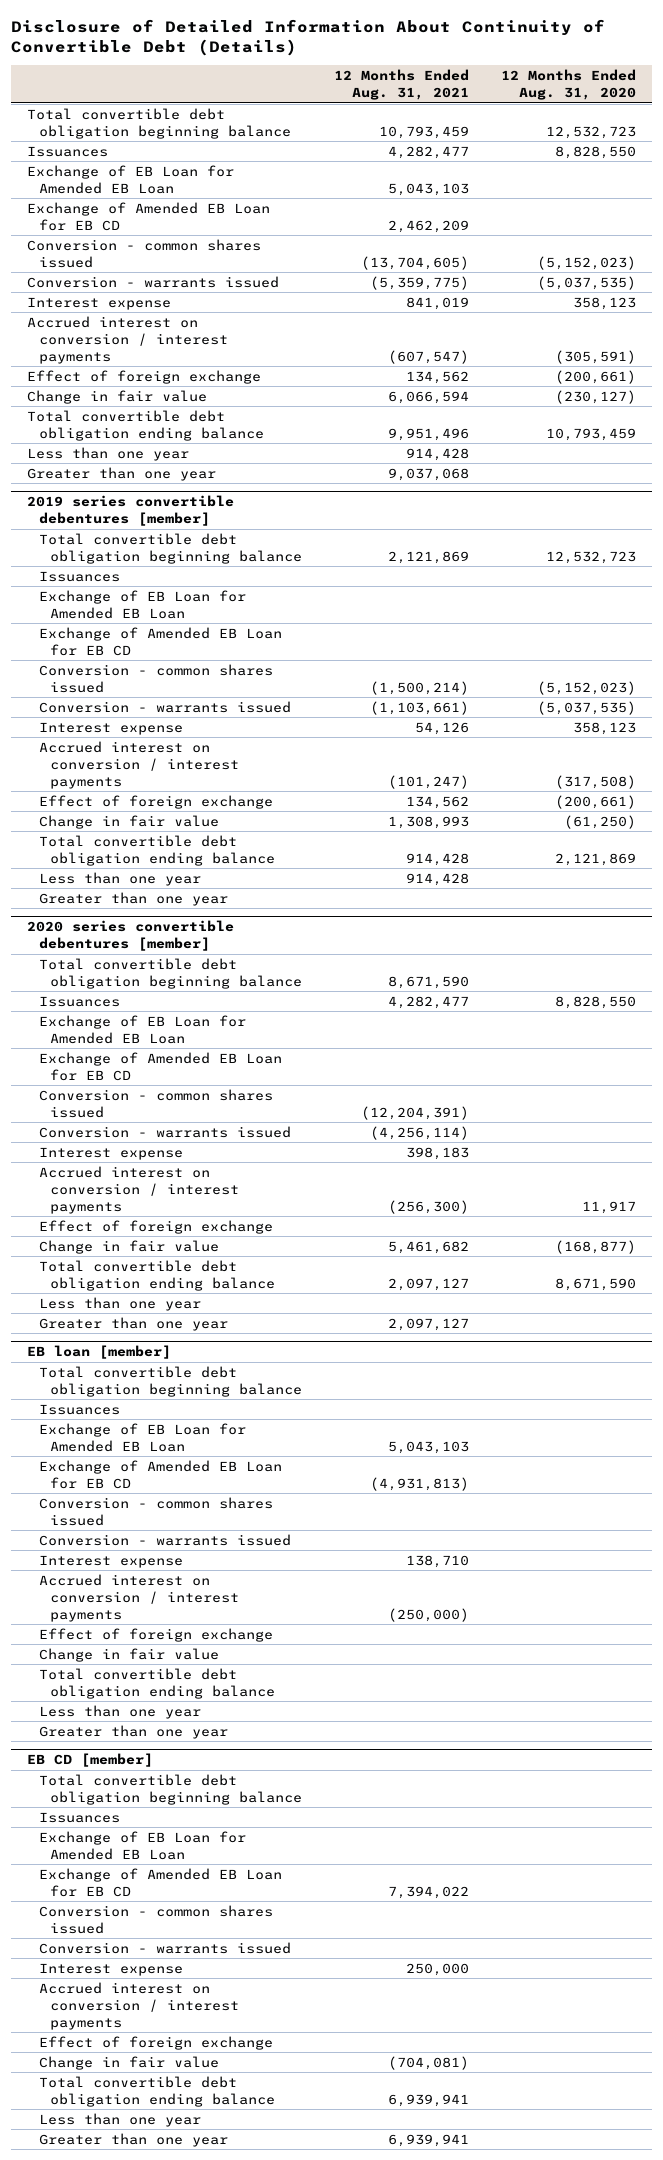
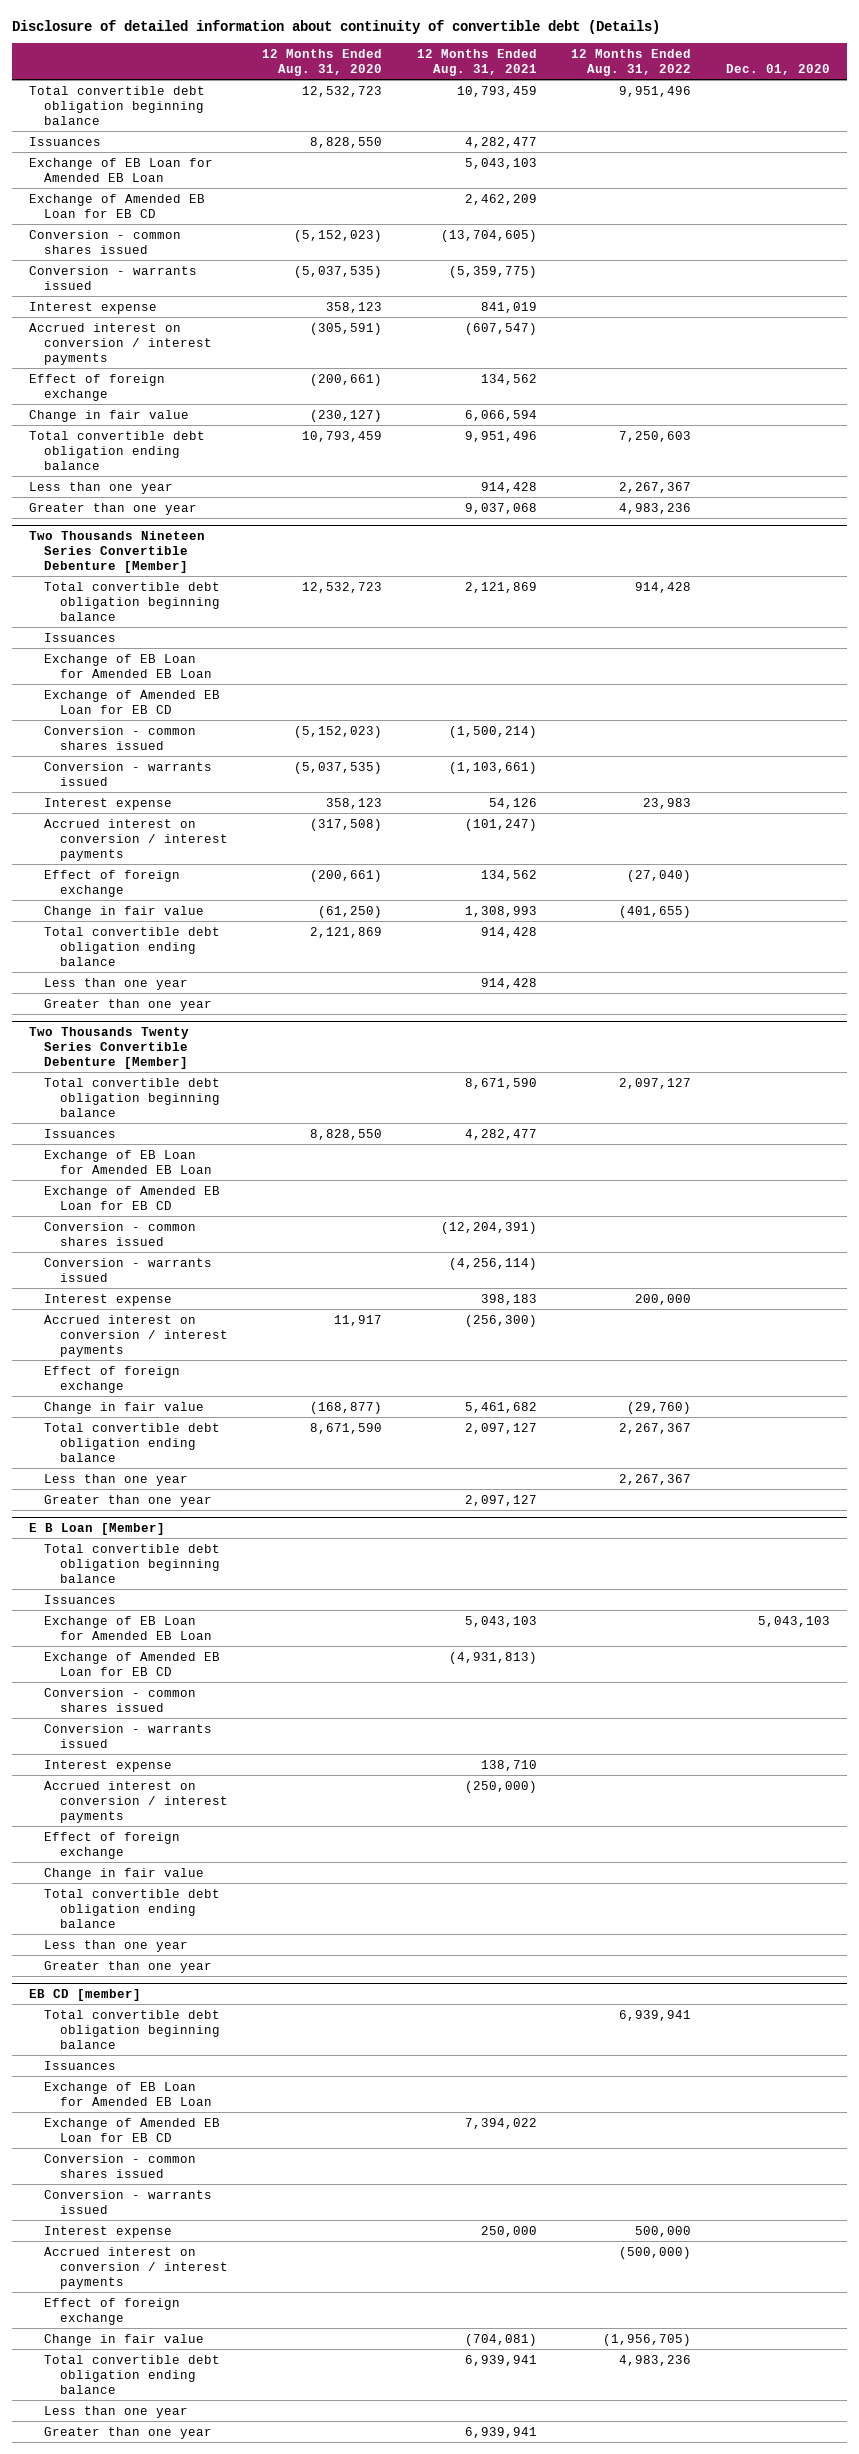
- Disclosure of Detailed Information About Continuity of Convertible Debt (Details)
+ Disclosure of detailed information about continuity of convertible debt (Details)
- | 12 Months Ended Aug. 31, 2021 | 12 Months Ended Aug. 31, 2020
+ | 12 Months Ended Aug. 31, 2020 | 12 Months Ended Aug. 31, 2021 | 12 Months Ended Aug. 31, 2022 | Dec. 01, 2020
- 2019 series convertible debentures [member]
+ Two Thousands Nineteen Series Convertible Debenture [Member]
- 2020 series convertible debentures [member]
+ Two Thousands Twenty Series Convertible Debenture [Member]
- EB loan [member]
+ E B Loan [Member]

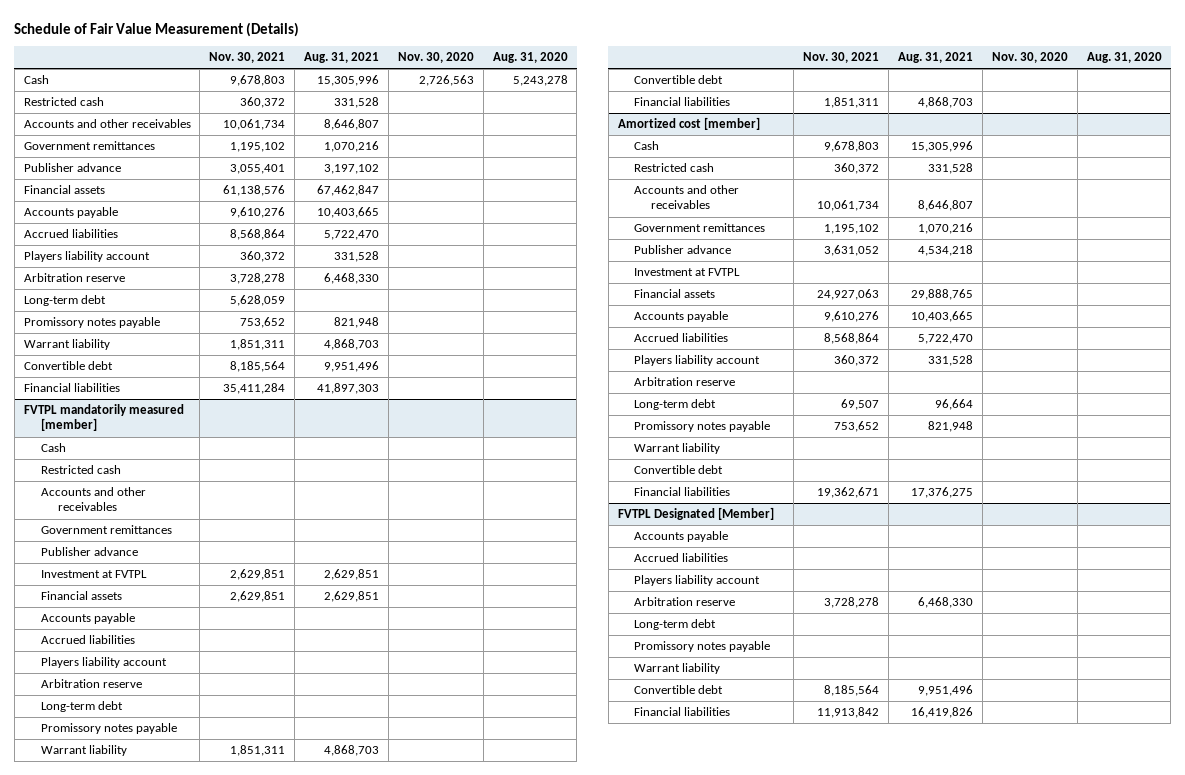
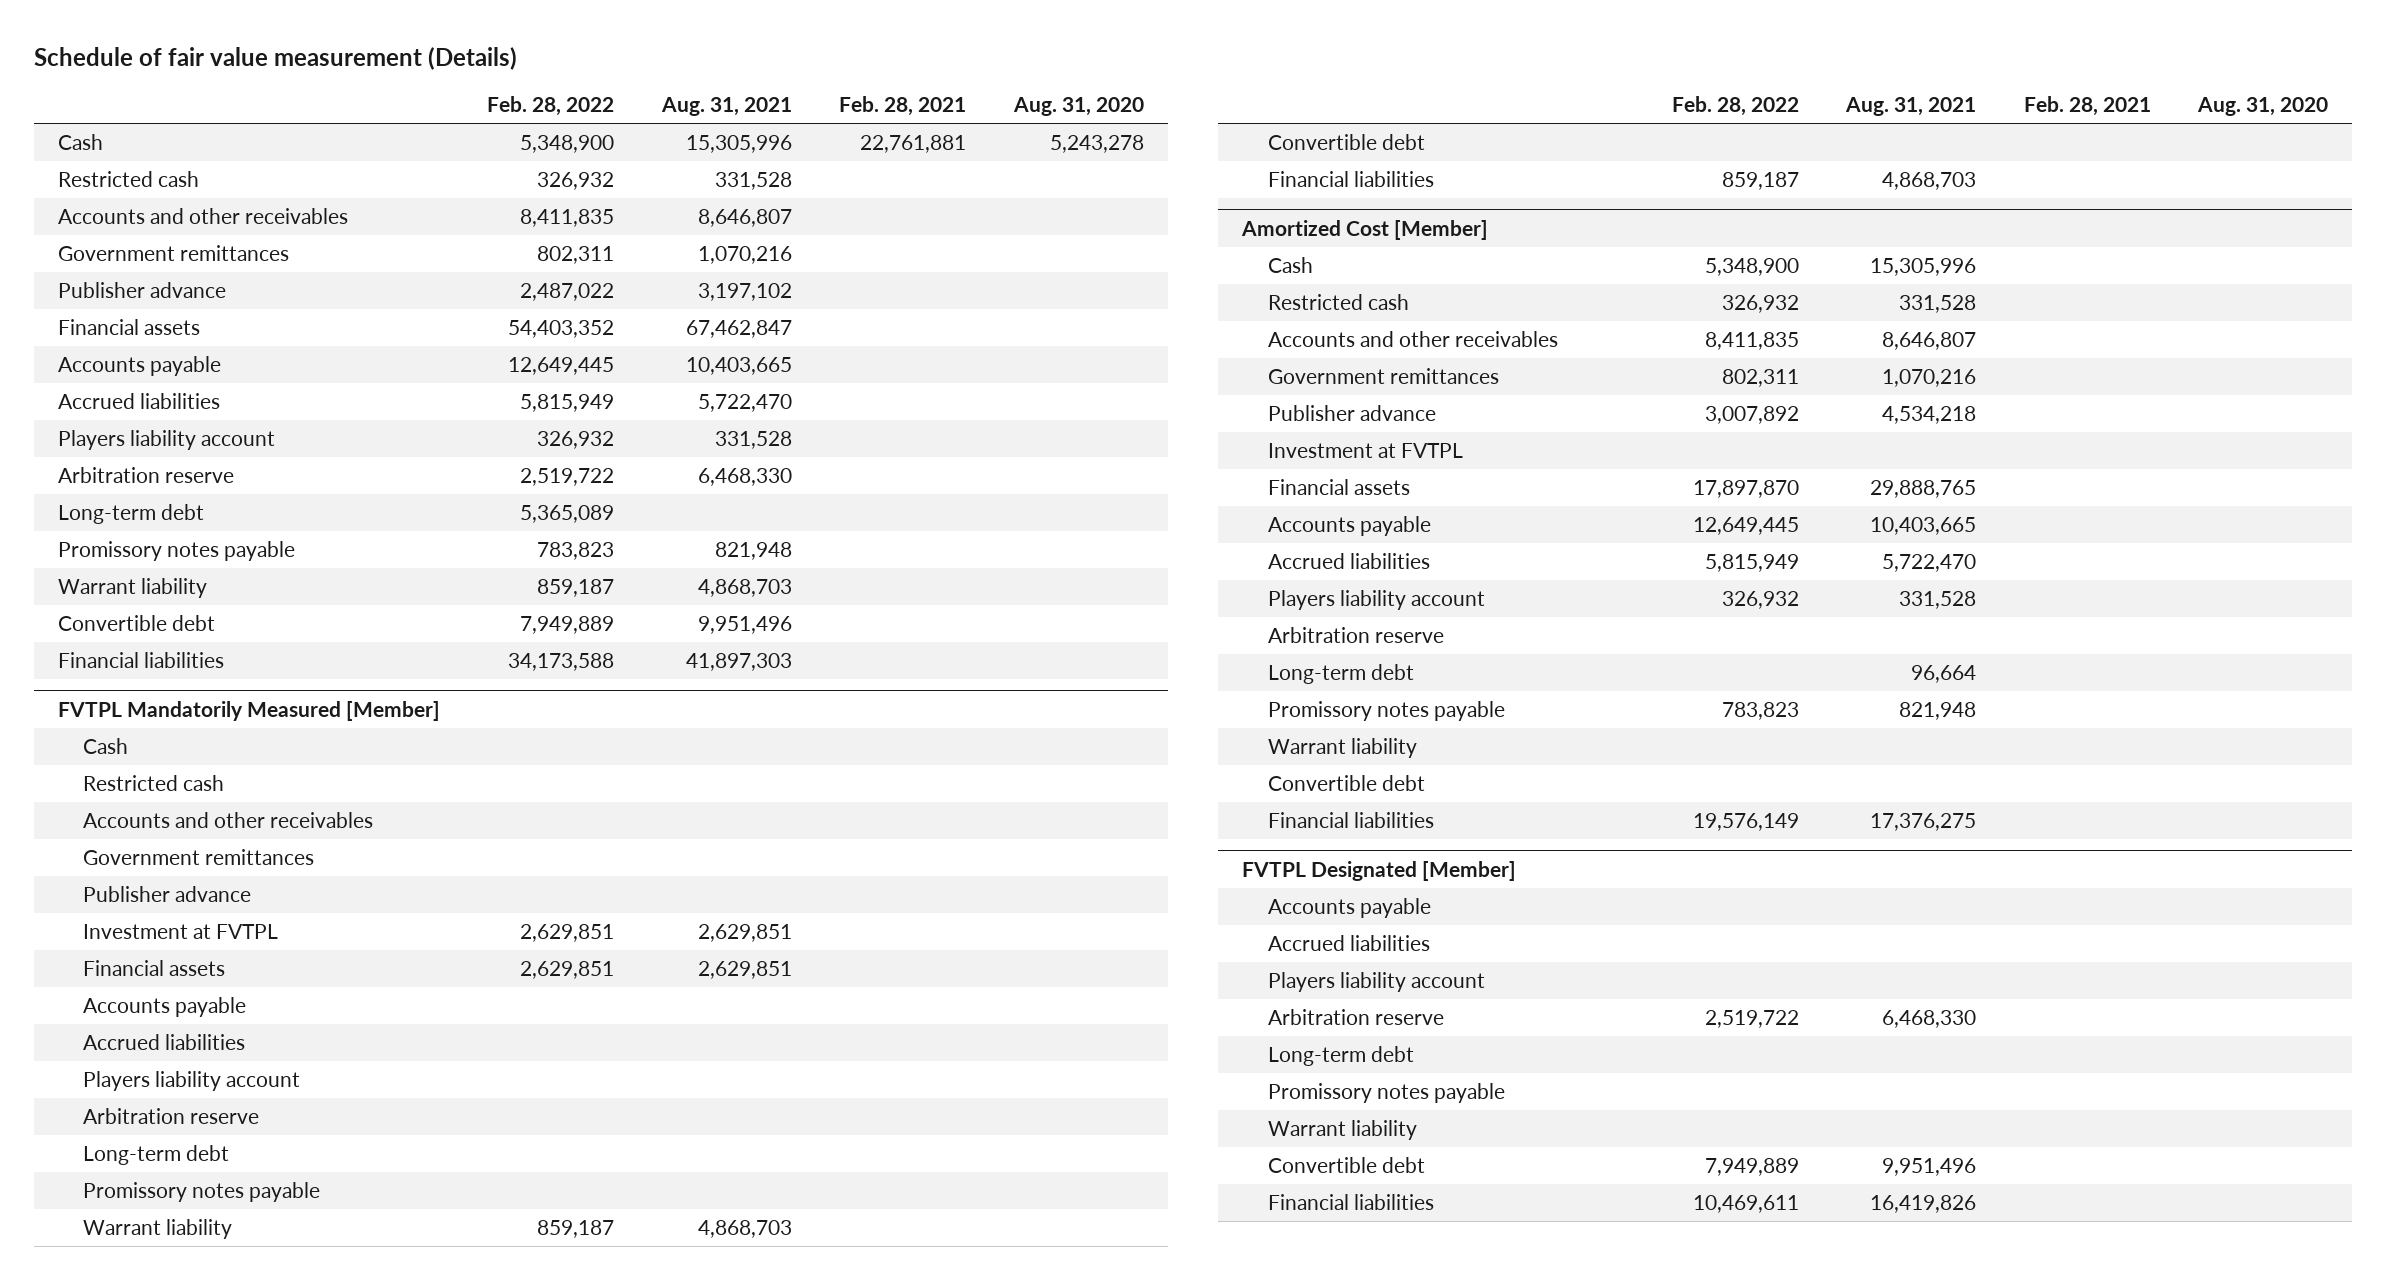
- Schedule of Fair Value Measurement (Details)
+ Schedule of fair value measurement (Details)
- | Nov. 30, 2021 | Aug. 31, 2021 | Nov. 30, 2020 | Aug. 31, 2020
+ | Feb. 28, 2022 | Aug. 31, 2021 | Feb. 28, 2021 | Aug. 31, 2020
- FVTPL mandatorily measured [member]
+ FVTPL Mandatorily Measured [Member]
- Amortized cost [member]
+ Amortized Cost [Member]

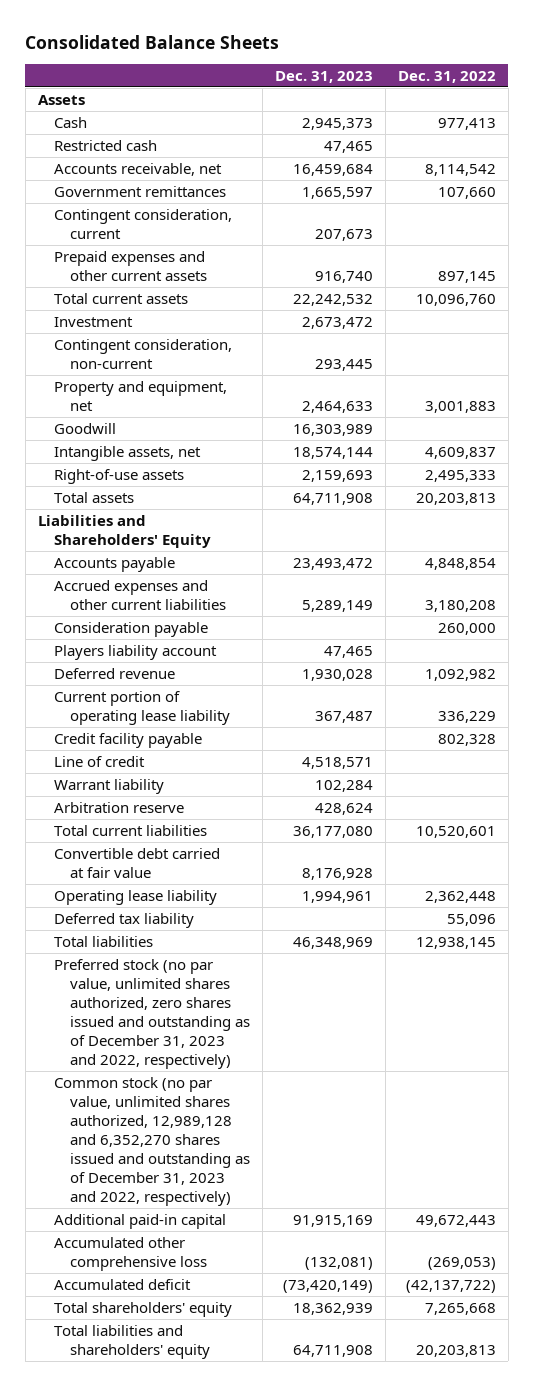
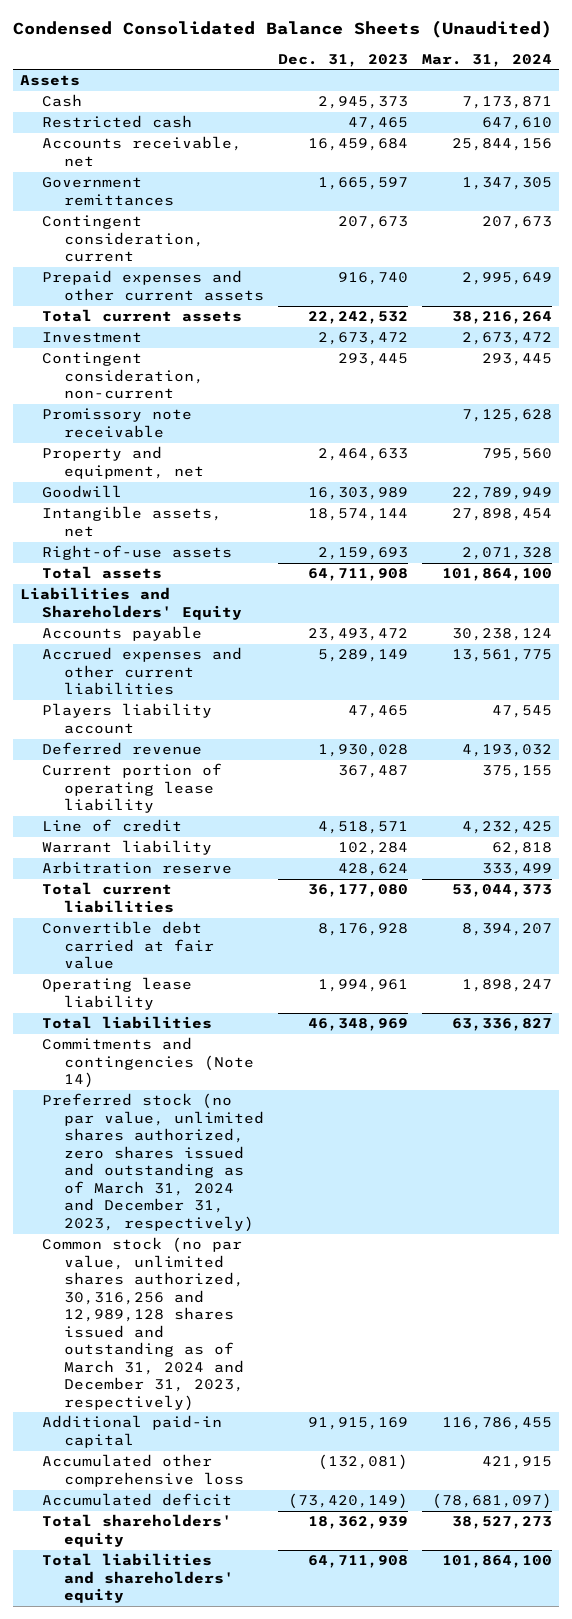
- Consolidated Balance Sheets
+ Condensed Consolidated Balance Sheets (Unaudited)
- | Dec. 31, 2023 | Dec. 31, 2022
+ | Dec. 31, 2023 | Mar. 31, 2024
+ Promissory note receivable | | 7,125,628
- Consideration payable | | 260,000
- Credit facility payable | | 802,328
- Deferred tax liability | | 55,096
- Preferred stock (no par value, unlimited shares authorized, zero shares issued and outstanding as of December 31, 2023 and 2022, respectively)
- Common stock (no par value, unlimited shares authorized, 12,989,128 and 6,352,270 shares issued and outstanding as of December 31, 2023 and 2022, respectively)
+ Commitments and contingencies (Note 14)
+ Preferred stock (no par value, unlimited shares authorized, zero shares issued and outstanding as of March 31, 2024 and December 31, 2023, respectively)
+ Common stock (no par value, unlimited shares authorized, 30,316,256 and 12,989,128 shares issued and outstanding as of March 31, 2024 and December 31, 2023, respectively)

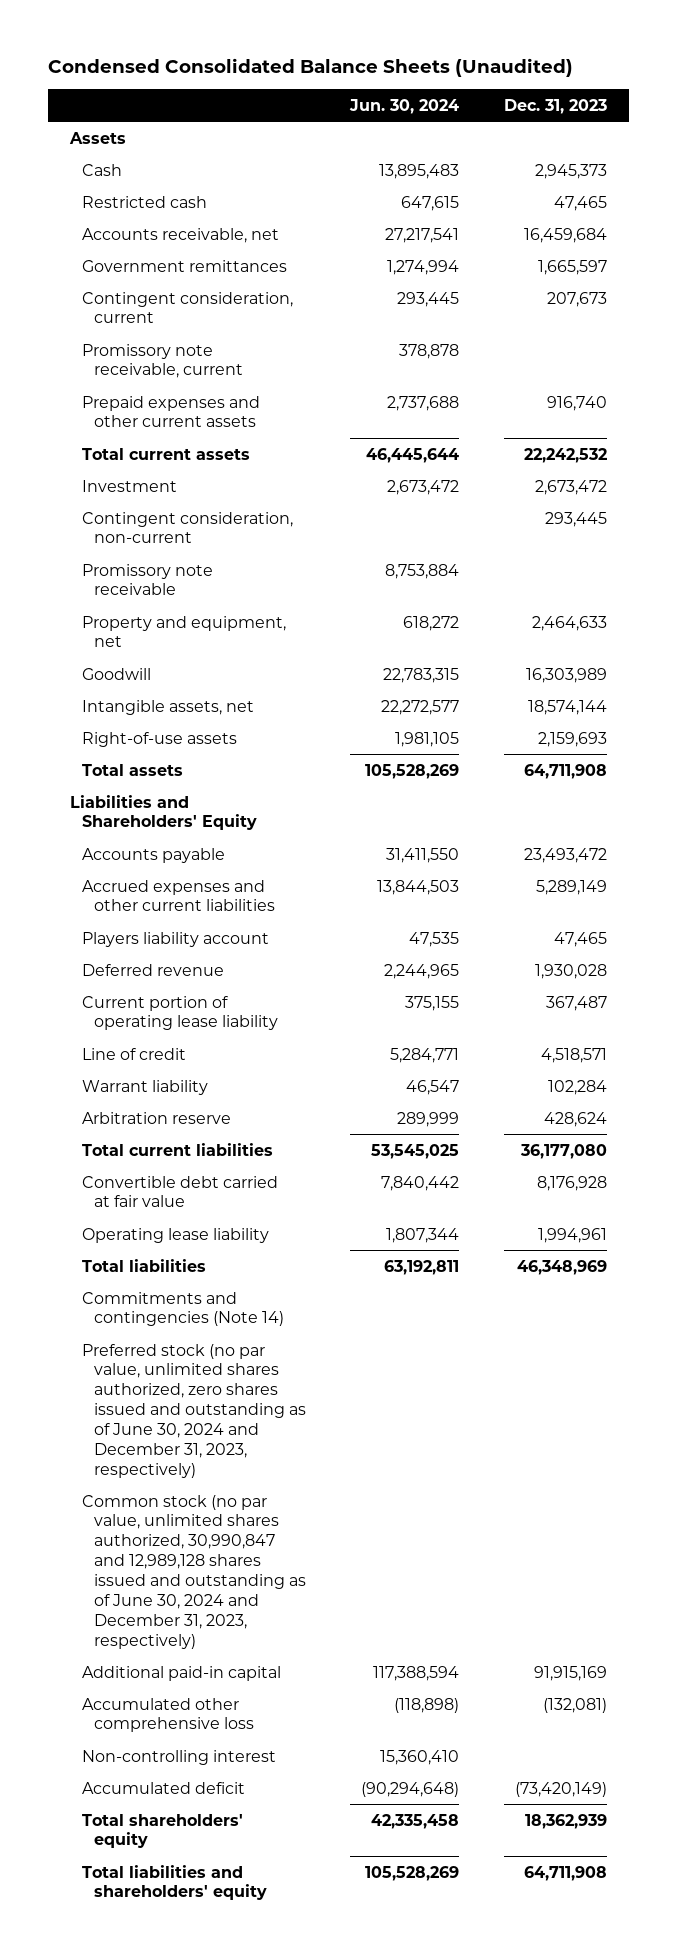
- | Dec. 31, 2023 | Mar. 31, 2024
+ | Jun. 30, 2024 | Dec. 31, 2023
+ Promissory note receivable, current | 378,878 |
- Preferred stock (no par value, unlimited shares authorized, zero shares issued and outstanding as of March 31, 2024 and December 31, 2023, respectively)
- Common stock (no par value, unlimited shares authorized, 30,316,256 and 12,989,128 shares issued and outstanding as of March 31, 2024 and December 31, 2023, respectively)
+ Preferred stock (no par value, unlimited shares authorized, zero shares issued and outstanding as of June 30, 2024 and December 31, 2023, respectively)
+ Common stock (no par value, unlimited shares authorized, 30,990,847 and 12,989,128 shares issued and outstanding as of June 30, 2024 and December 31, 2023, respectively)
+ Non-controlling interest | 15,360,410 |

